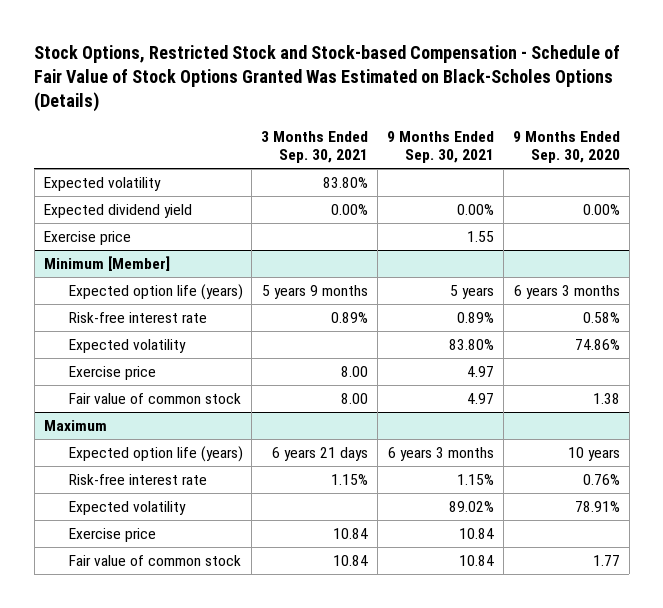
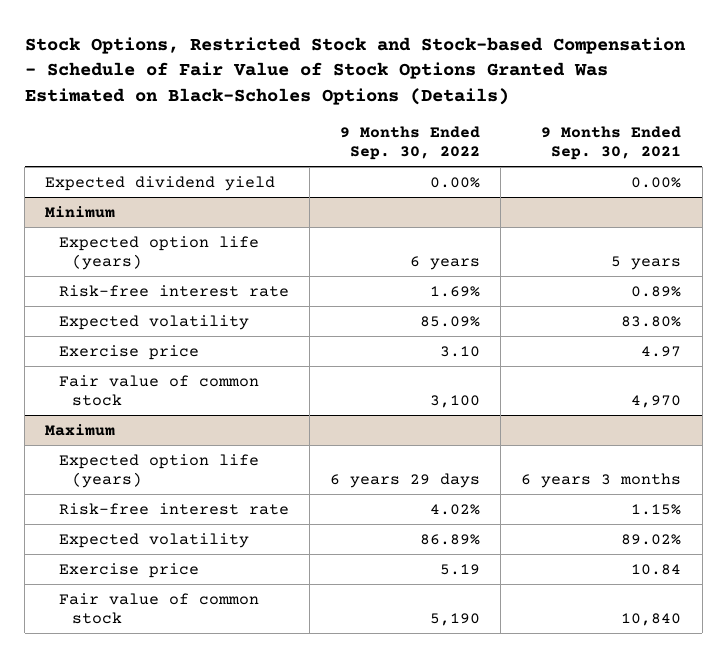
- | 3 Months Ended Sep. 30, 2021 | 9 Months Ended Sep. 30, 2021 | 9 Months Ended Sep. 30, 2020
+ | 9 Months Ended Sep. 30, 2022 | 9 Months Ended Sep. 30, 2021
- Expected volatility | 83.80% | |
- Exercise price | | 1.55 |
- Minimum [Member]
+ Minimum
- Fair value of common stock | 8.00 | 4.97 | 1.38
+ Fair value of common stock | 3,100 | 4,970
@ Maximum
- Fair value of common stock | 10.84 | 10.84 | 1.77
+ Fair value of common stock | 5,190 | 10,840

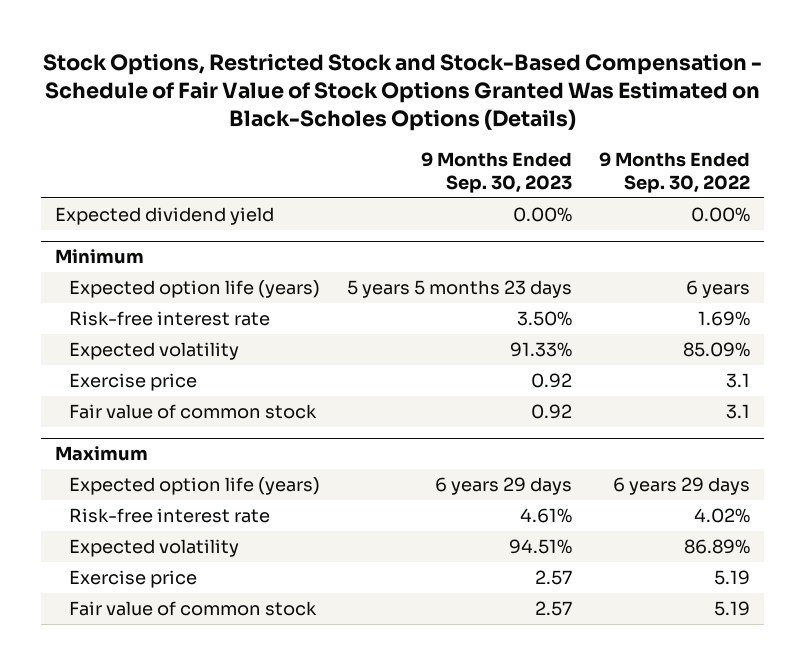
- Stock Options, Restricted Stock and Stock-based Compensation - Schedule of Fair Value of Stock Options Granted Was Estimated on Black-Scholes Options (Details)
+ Stock Options, Restricted Stock and Stock-Based Compensation - Schedule of Fair Value of Stock Options Granted Was Estimated on Black-Scholes Options (Details)
- | 9 Months Ended Sep. 30, 2022 | 9 Months Ended Sep. 30, 2021
+ | 9 Months Ended Sep. 30, 2023 | 9 Months Ended Sep. 30, 2022
@ Minimum
- Exercise price | 3.10 | 4.97
- Fair value of common stock | 3,100 | 4,970
+ Exercise price | 0.92 | 3.1
+ Fair value of common stock | 0.92 | 3.1
@ Maximum
- Fair value of common stock | 5,190 | 10,840
+ Fair value of common stock | 2.57 | 5.19

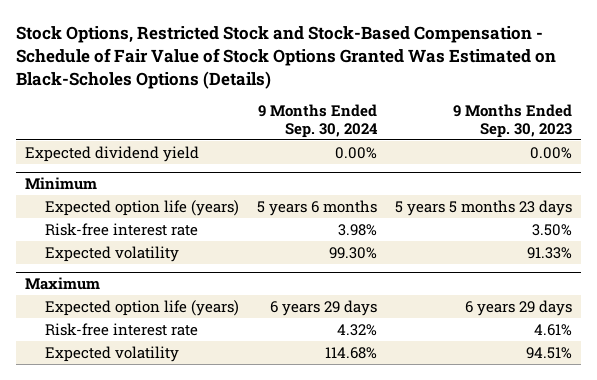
- | 9 Months Ended Sep. 30, 2023 | 9 Months Ended Sep. 30, 2022
+ | 9 Months Ended Sep. 30, 2024 | 9 Months Ended Sep. 30, 2023
@ Minimum
- Exercise price | 0.92 | 3.1
- Fair value of common stock | 0.92 | 3.1
@ Maximum
- Exercise price | 2.57 | 5.19
- Fair value of common stock | 2.57 | 5.19

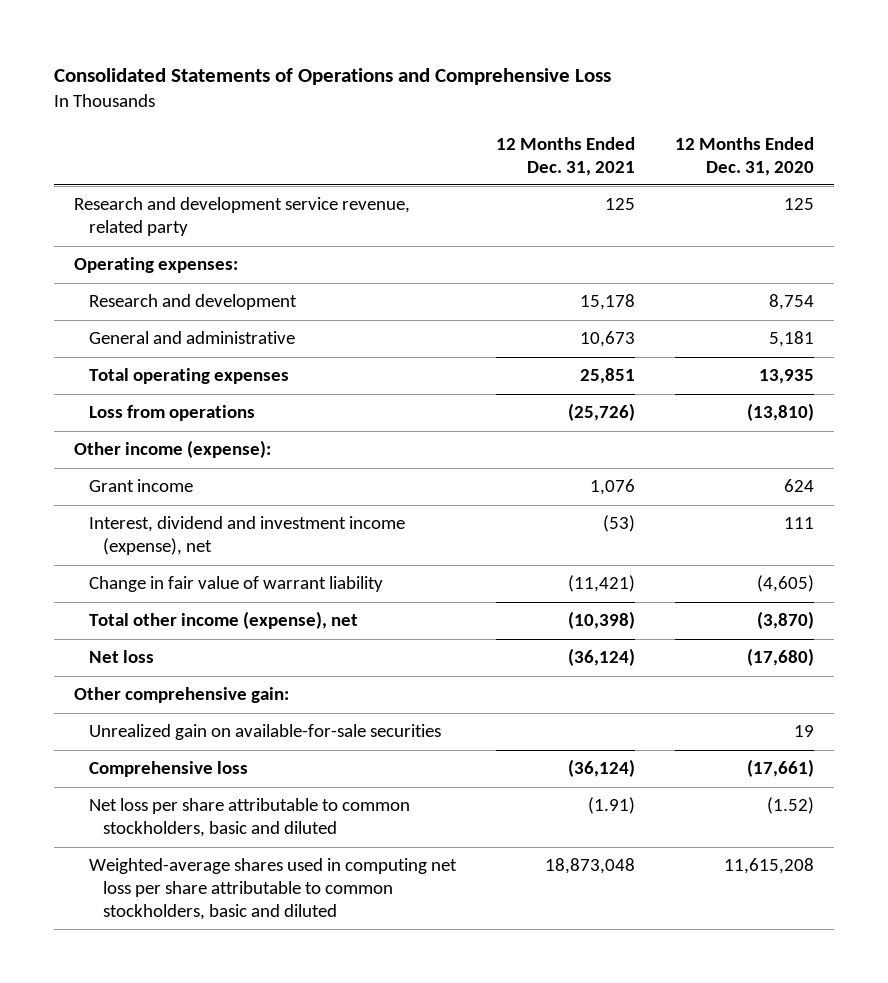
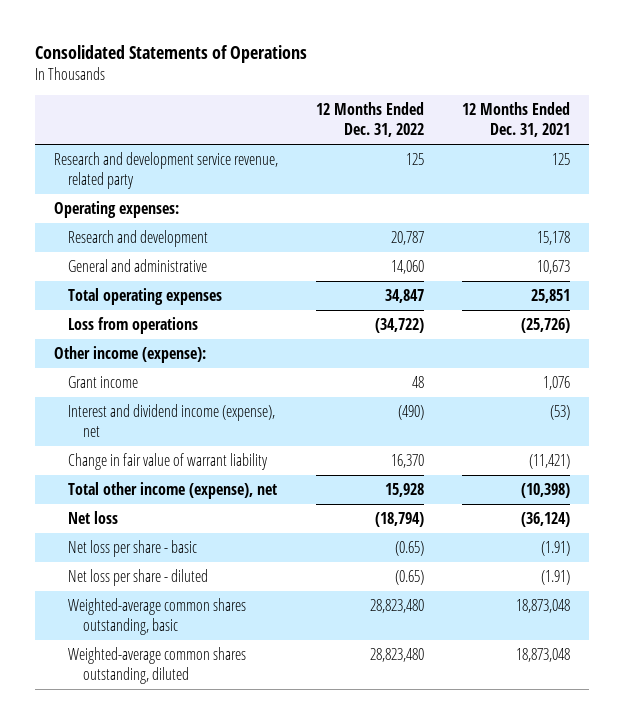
- Consolidated Statements of Operations and Comprehensive Loss
+ Consolidated Statements of Operations
- | 12 Months Ended Dec. 31, 2021 | 12 Months Ended Dec. 31, 2020
+ | 12 Months Ended Dec. 31, 2022 | 12 Months Ended Dec. 31, 2021
- Interest, dividend and investment income (expense), net | (53) | 111
+ Interest and dividend income (expense), net | (490) | (53)
- Other comprehensive gain:
- Unrealized gain on available-for-sale securities | | 19
- Comprehensive loss | (36,124) | (17,661)
- Net loss per share attributable to common stockholders, basic and diluted | (1.91) | (1.52)
- Weighted-average shares used in computing net loss per share attributable to common stockholders, basic and diluted | 18,873,048 | 11,615,208
+ Net loss per share - basic | (0.65) | (1.91)
+ Net loss per share - diluted | (0.65) | (1.91)
+ Weighted-average common shares outstanding, basic | 28,823,480 | 18,873,048
+ Weighted-average common shares outstanding, diluted | 28,823,480 | 18,873,048

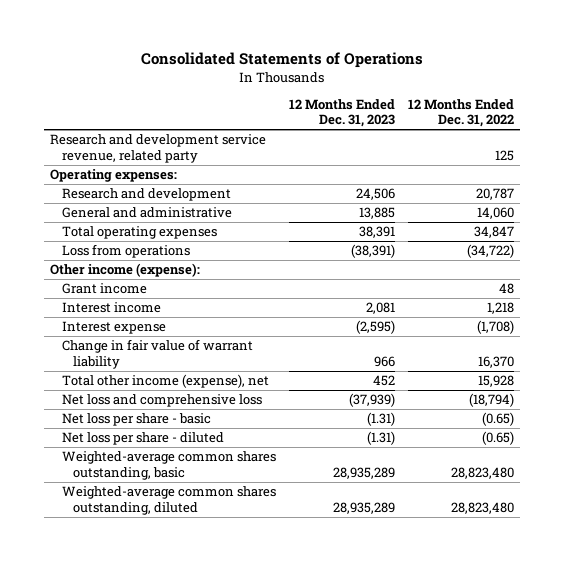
- | 12 Months Ended Dec. 31, 2022 | 12 Months Ended Dec. 31, 2021
+ | 12 Months Ended Dec. 31, 2023 | 12 Months Ended Dec. 31, 2022
- Interest and dividend income (expense), net | (490) | (53)
+ Interest income | 2,081 | 1,218
+ Interest expense | (2,595) | (1,708)
- Net loss | (18,794) | (36,124)
+ Net loss and comprehensive loss | (37,939) | (18,794)

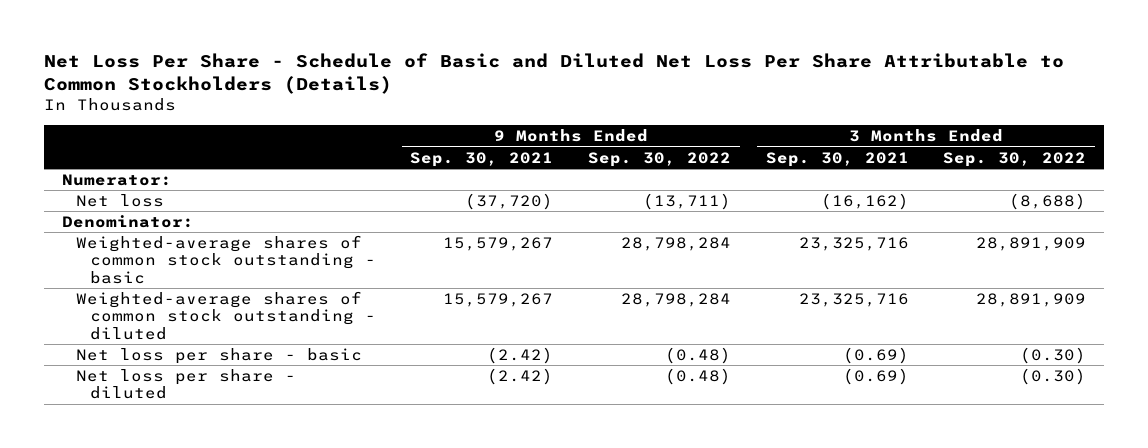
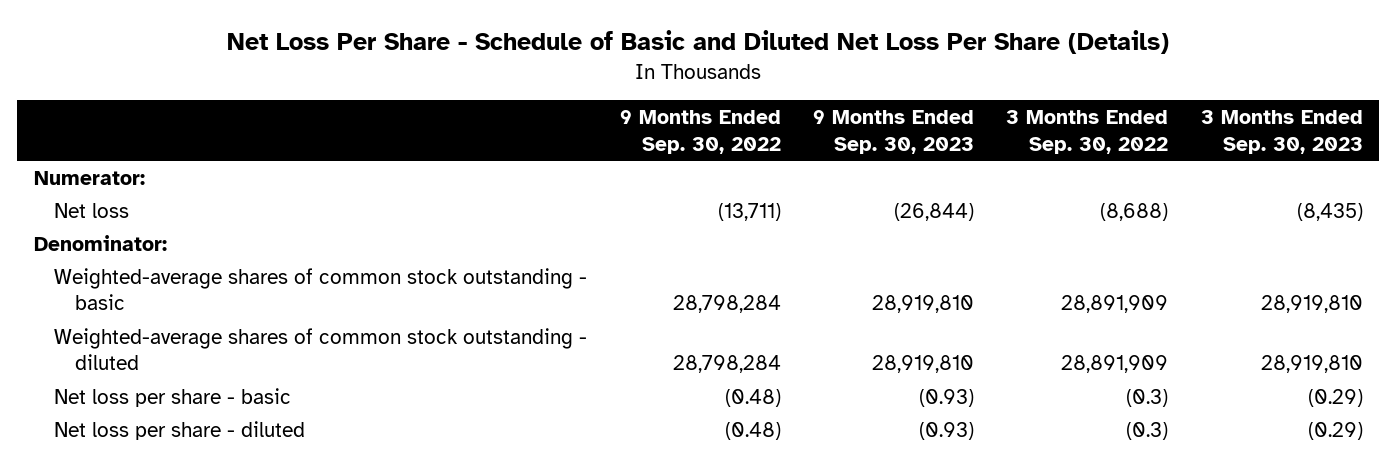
- Net Loss Per Share - Schedule of Basic and Diluted Net Loss Per Share Attributable to Common Stockholders (Details)
+ Net Loss Per Share - Schedule of Basic and Diluted Net Loss Per Share (Details)
- | 9 Months Ended Sep. 30, 2021 | 9 Months Ended Sep. 30, 2022 | 3 Months Ended Sep. 30, 2021 | 3 Months Ended Sep. 30, 2022
+ | 9 Months Ended Sep. 30, 2022 | 9 Months Ended Sep. 30, 2023 | 3 Months Ended Sep. 30, 2022 | 3 Months Ended Sep. 30, 2023
- Net loss per share - basic | (2.42) | (0.48) | (0.69) | (0.30)
- Net loss per share - diluted | (2.42) | (0.48) | (0.69) | (0.30)
+ Net loss per share - basic | (0.48) | (0.93) | (0.3) | (0.29)
+ Net loss per share - diluted | (0.48) | (0.93) | (0.3) | (0.29)

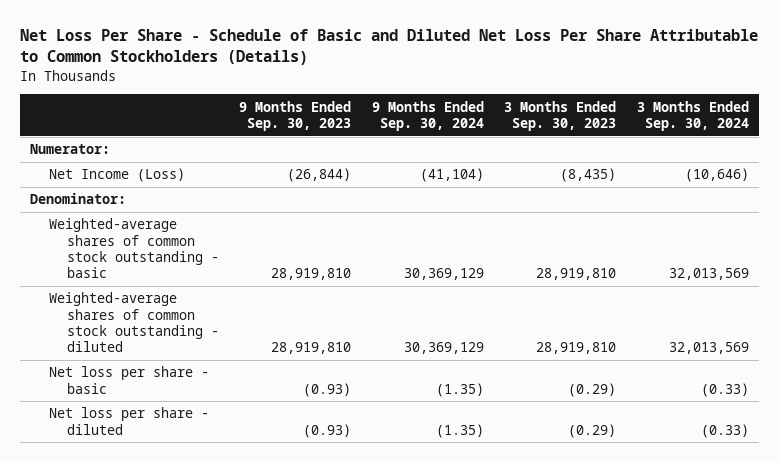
- Net Loss Per Share - Schedule of Basic and Diluted Net Loss Per Share (Details)
+ Net Loss Per Share - Schedule of Basic and Diluted Net Loss Per Share Attributable to Common Stockholders (Details)
- | 9 Months Ended Sep. 30, 2022 | 9 Months Ended Sep. 30, 2023 | 3 Months Ended Sep. 30, 2022 | 3 Months Ended Sep. 30, 2023
+ | 9 Months Ended Sep. 30, 2023 | 9 Months Ended Sep. 30, 2024 | 3 Months Ended Sep. 30, 2023 | 3 Months Ended Sep. 30, 2024
- Net loss | (13,711) | (26,844) | (8,688) | (8,435)
+ Net Income (Loss) | (26,844) | (41,104) | (8,435) | (10,646)

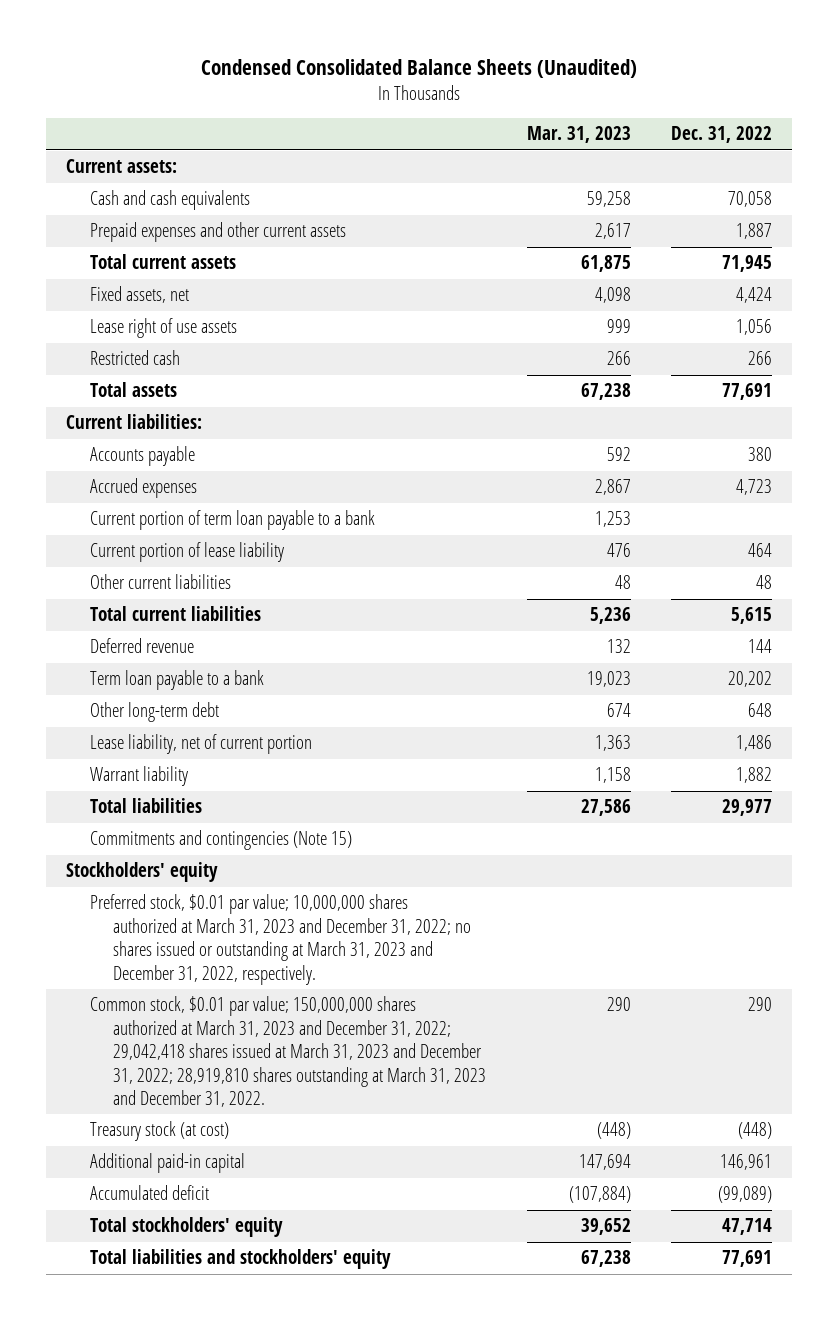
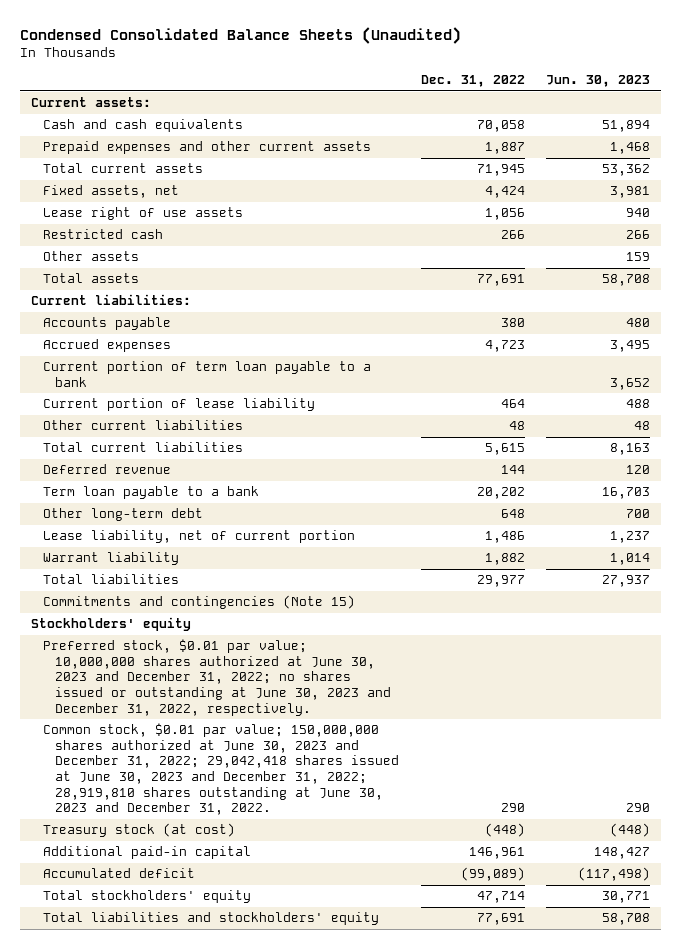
- | Mar. 31, 2023 | Dec. 31, 2022
+ | Dec. 31, 2022 | Jun. 30, 2023
+ Other assets | | 159
- Preferred stock, $0.01 par value; 10,000,000 shares authorized at March 31, 2023 and December 31, 2022; no shares issued or outstanding at March 31, 2023 and December 31, 2022, respectively.
- Common stock, $0.01 par value; 150,000,000 shares authorized at March 31, 2023 and December 31, 2022; 29,042,418 shares issued at March 31, 2023 and December 31, 2022; 28,919,810 shares outstanding at March 31, 2023 and December 31, 2022. | 290 | 290
+ Preferred stock, $0.01 par value; 10,000,000 shares authorized at June 30, 2023 and December 31, 2022; no shares issued or outstanding at June 30, 2023 and December 31, 2022, respectively.
+ Common stock, $0.01 par value; 150,000,000 shares authorized at June 30, 2023 and December 31, 2022; 29,042,418 shares issued at June 30, 2023 and December 31, 2022; 28,919,810 shares outstanding at June 30, 2023 and December 31, 2022. | 290 | 290

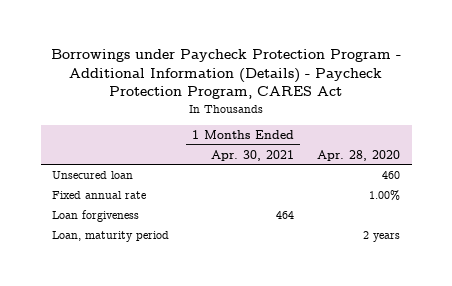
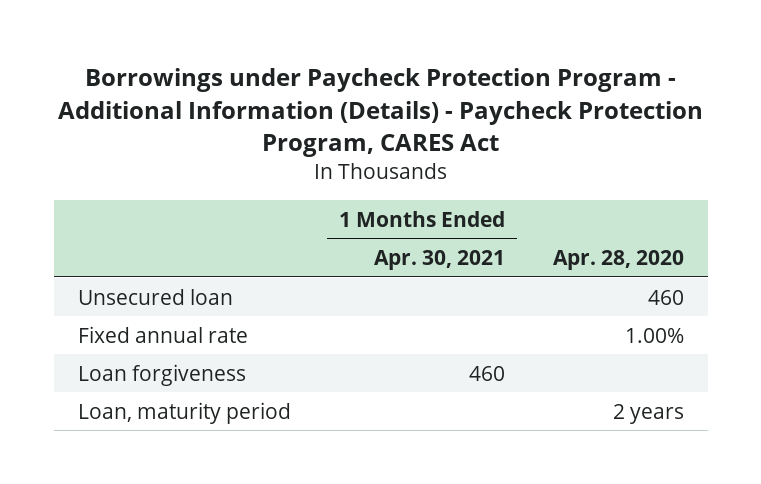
- Loan forgiveness | 464 |
+ Loan forgiveness | 460 |

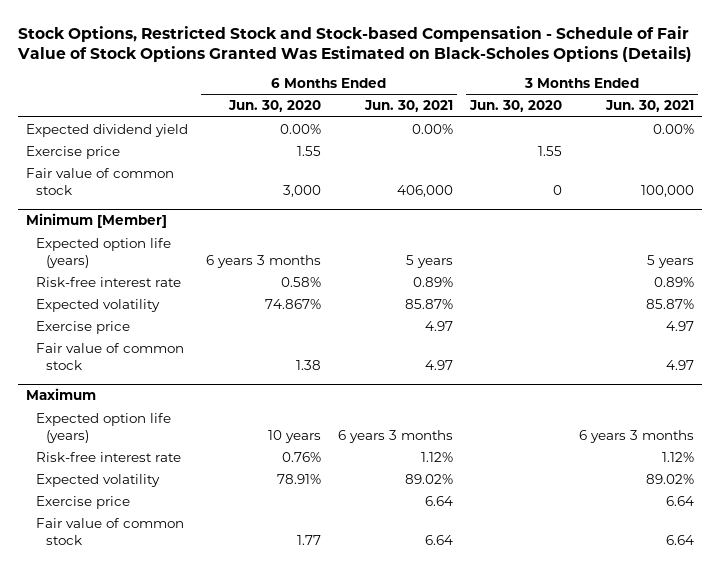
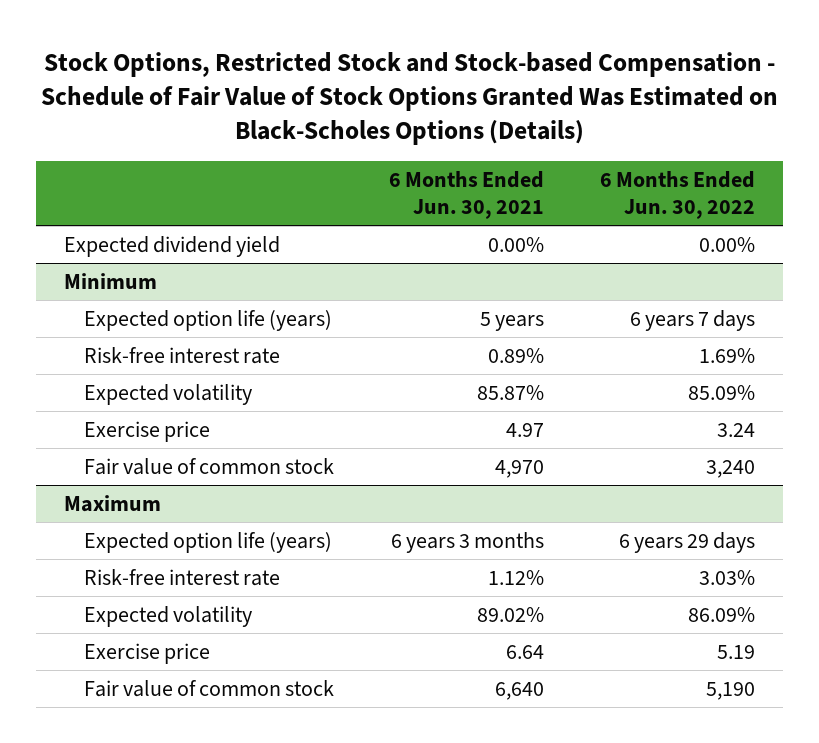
- | 6 Months Ended Jun. 30, 2020 | 6 Months Ended Jun. 30, 2021 | 3 Months Ended Jun. 30, 2020 | 3 Months Ended Jun. 30, 2021
+ | 6 Months Ended Jun. 30, 2021 | 6 Months Ended Jun. 30, 2022
- Exercise price | 1.55 | | 1.55 |
- Fair value of common stock | 3,000 | 406,000 | 0 | 100,000
- Minimum [Member]
+ Minimum
- Fair value of common stock | 1.38 | 4.97 | | 4.97
+ Fair value of common stock | 4,970 | 3,240
@ Maximum
- Fair value of common stock | 1.77 | 6.64 | | 6.64
+ Fair value of common stock | 6,640 | 5,190

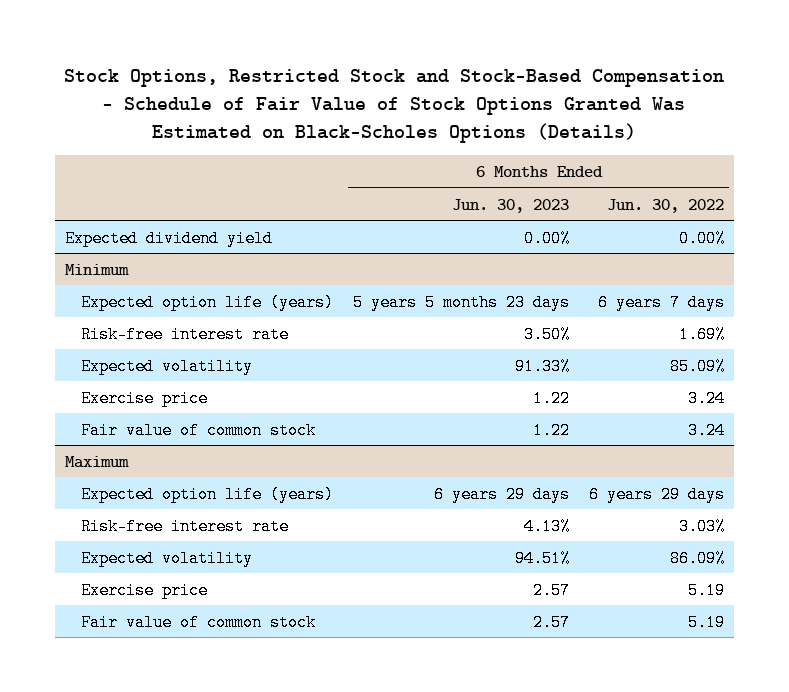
- Stock Options, Restricted Stock and Stock-based Compensation - Schedule of Fair Value of Stock Options Granted Was Estimated on Black-Scholes Options (Details)
+ Stock Options, Restricted Stock and Stock-Based Compensation - Schedule of Fair Value of Stock Options Granted Was Estimated on Black-Scholes Options (Details)
- | 6 Months Ended Jun. 30, 2021 | 6 Months Ended Jun. 30, 2022
+ | 6 Months Ended Jun. 30, 2023 | 6 Months Ended Jun. 30, 2022
@ Minimum
- Fair value of common stock | 4,970 | 3,240
+ Fair value of common stock | 1.22 | 3.24
@ Maximum
- Fair value of common stock | 6,640 | 5,190
+ Fair value of common stock | 2.57 | 5.19

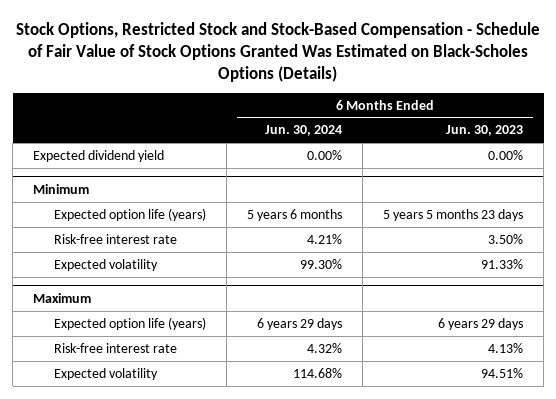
- | 6 Months Ended Jun. 30, 2023 | 6 Months Ended Jun. 30, 2022
+ | 6 Months Ended Jun. 30, 2024 | 6 Months Ended Jun. 30, 2023
@ Minimum
- Exercise price | 1.22 | 3.24
- Fair value of common stock | 1.22 | 3.24
@ Maximum
- Exercise price | 2.57 | 5.19
- Fair value of common stock | 2.57 | 5.19

